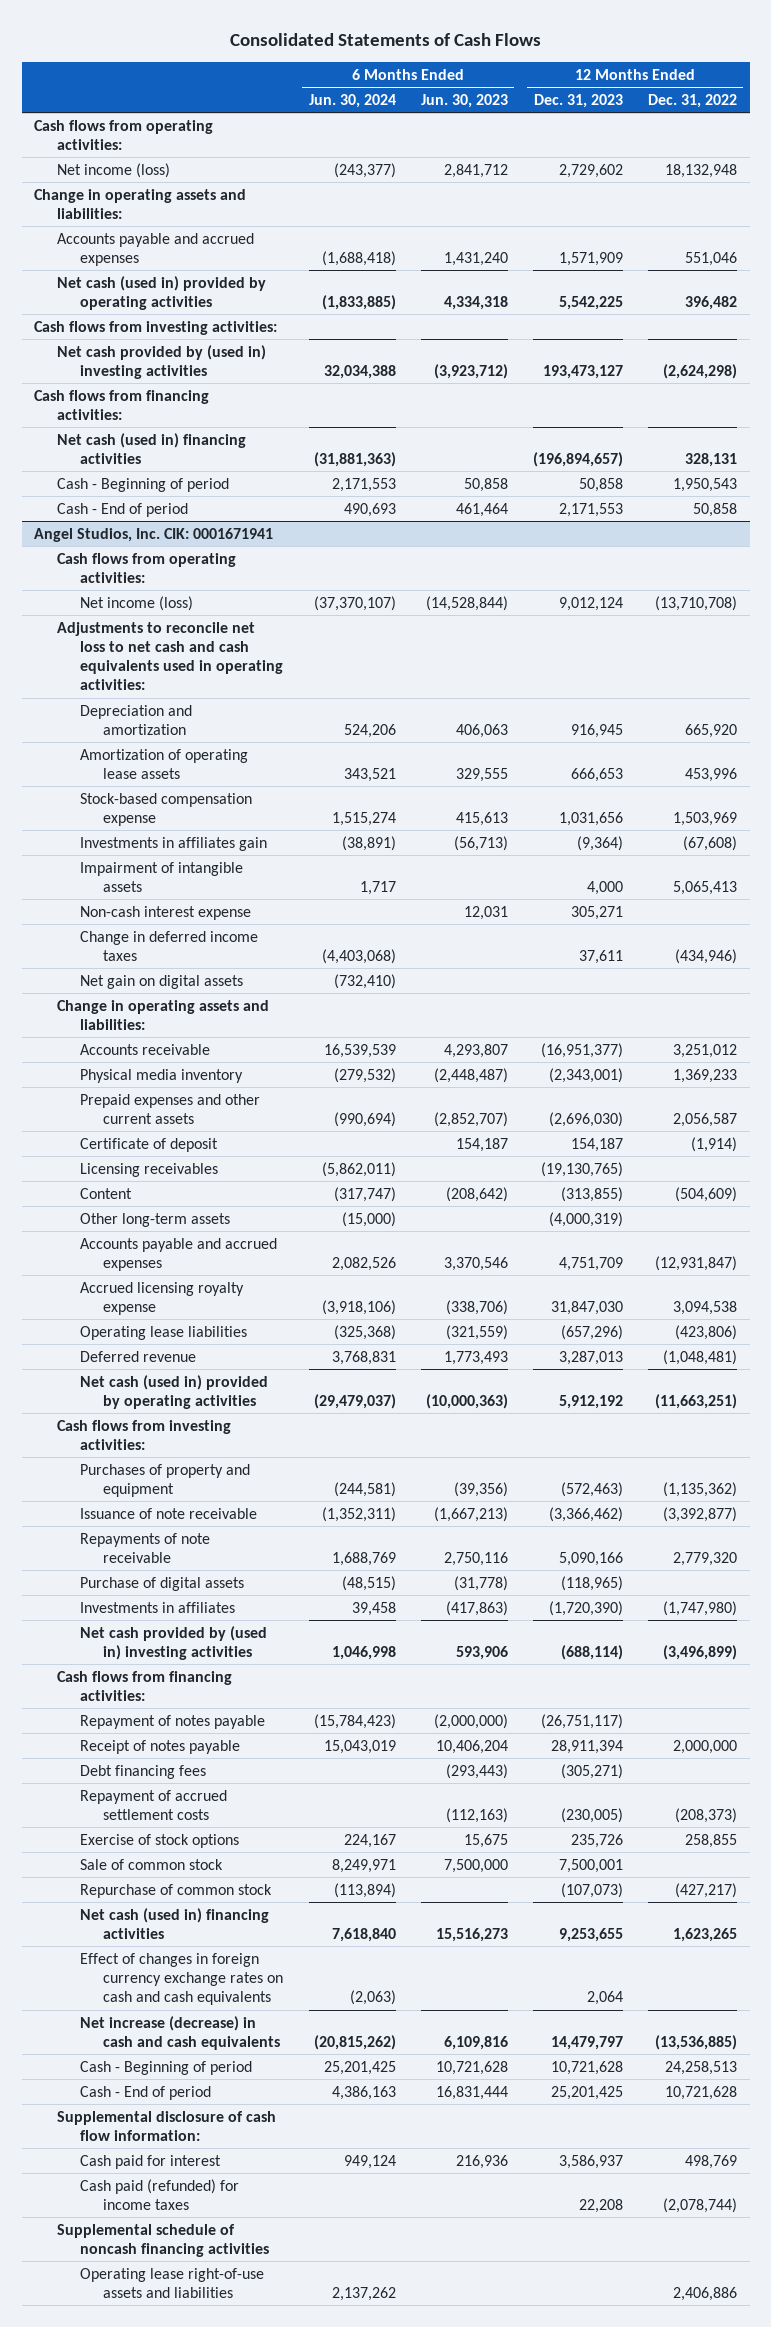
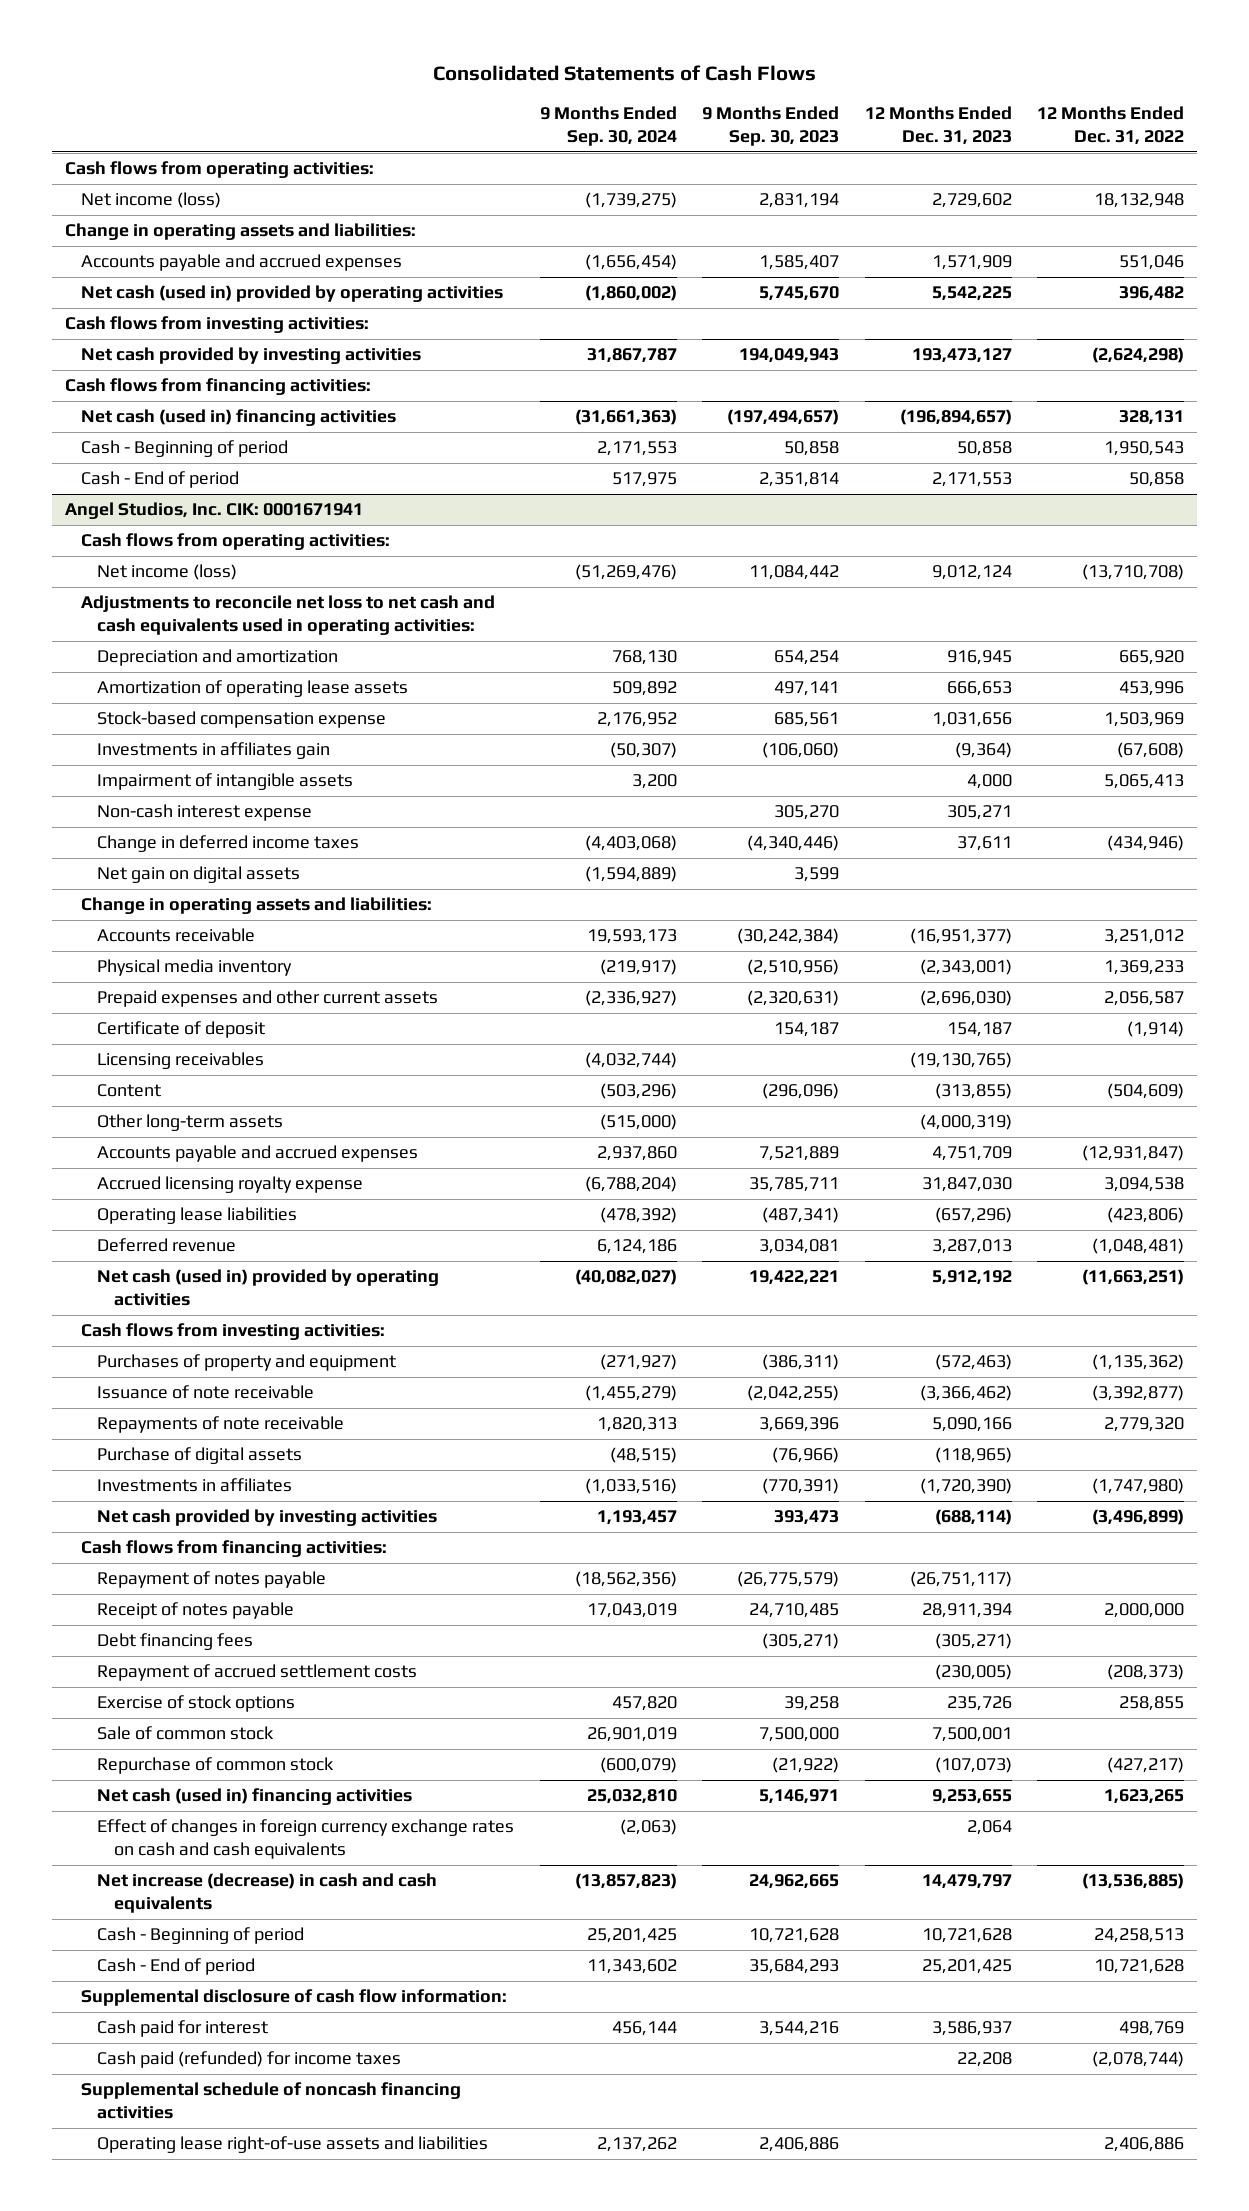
- | 6 Months Ended Jun. 30, 2024 | 6 Months Ended Jun. 30, 2023 | 12 Months Ended Dec. 31, 2023 | 12 Months Ended Dec. 31, 2022
+ | 9 Months Ended Sep. 30, 2024 | 9 Months Ended Sep. 30, 2023 | 12 Months Ended Dec. 31, 2023 | 12 Months Ended Dec. 31, 2022
- Net cash provided by (used in) investing activities | 32,034,388 | (3,923,712) | 193,473,127 | (2,624,298)
+ Net cash provided by investing activities | 31,867,787 | 194,049,943 | 193,473,127 | (2,624,298)
@ Angel Studios, Inc. CIK: 0001671941
- Net cash provided by (used in) investing activities | 1,046,998 | 593,906 | (688,114) | (3,496,899)
+ Net cash provided by investing activities | 1,193,457 | 393,473 | (688,114) | (3,496,899)

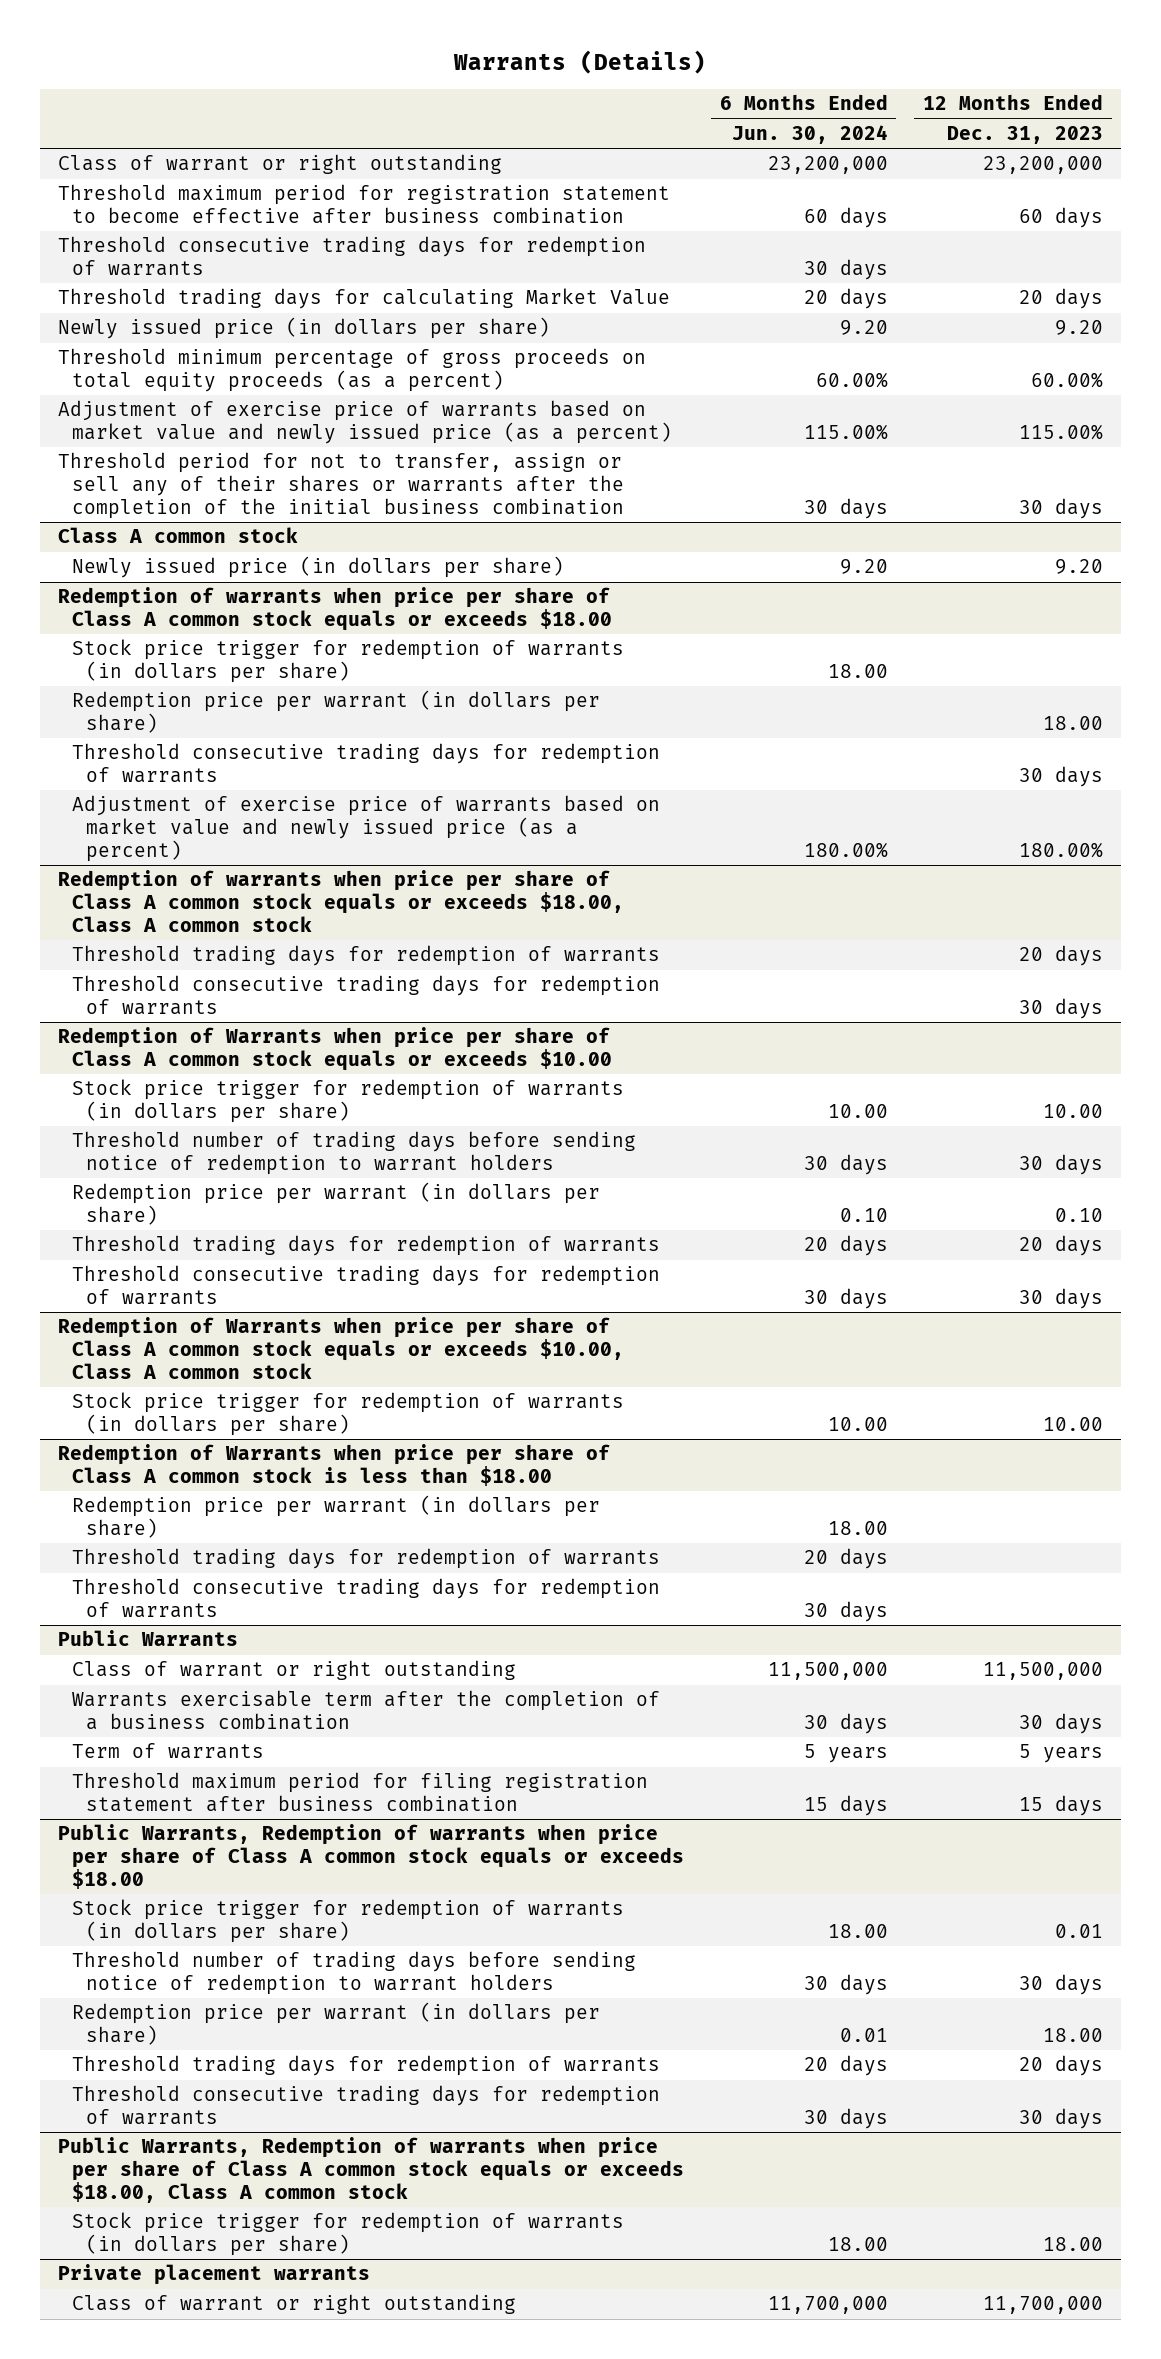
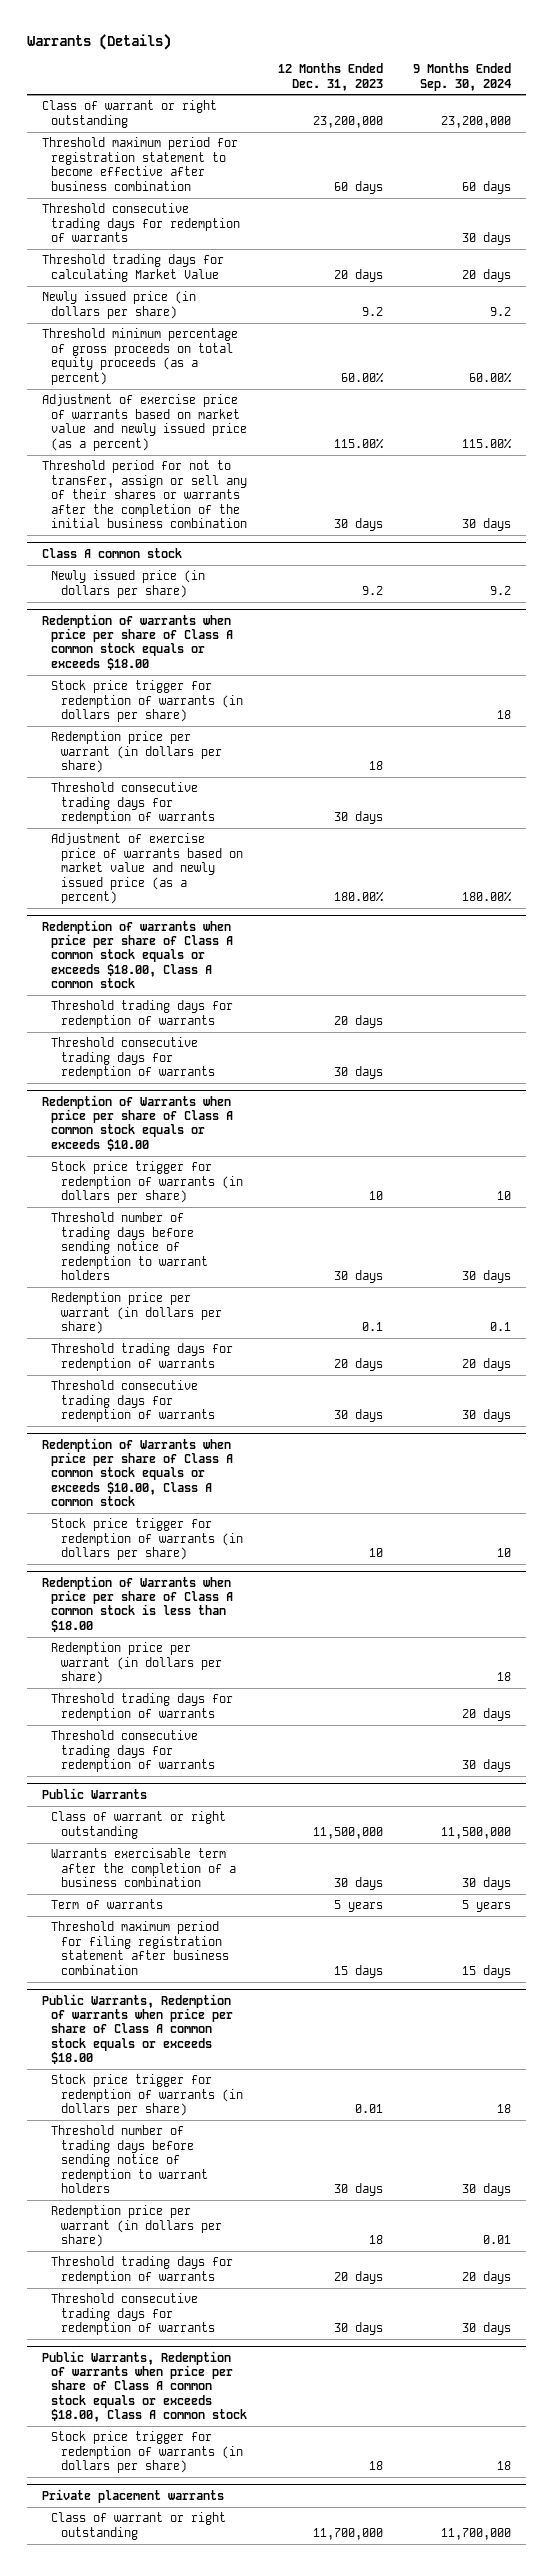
- | 6 Months Ended Jun. 30, 2024 | 12 Months Ended Dec. 31, 2023
+ | 12 Months Ended Dec. 31, 2023 | 9 Months Ended Sep. 30, 2024
- Newly issued price (in dollars per share) | 9.20 | 9.20
+ Newly issued price (in dollars per share) | 9.2 | 9.2
@ Class A common stock
- Newly issued price (in dollars per share) | 9.20 | 9.20
+ Newly issued price (in dollars per share) | 9.2 | 9.2
@ Redemption of warrants when price per share of Class A common stock equals or exceeds $18.00
- Redemption price per warrant (in dollars per share) | | 18.00
+ Redemption price per warrant (in dollars per share) | 18 |
@ Redemption of Warrants when price per share of Class A common stock equals or exceeds $10.00
- Stock price trigger for redemption of warrants (in dollars per share) | 10.00 | 10.00
+ Stock price trigger for redemption of warrants (in dollars per share) | 10 | 10
- Redemption price per warrant (in dollars per share) | 0.10 | 0.10
+ Redemption price per warrant (in dollars per share) | 0.1 | 0.1
@ Redemption of Warrants when price per share of Class A common stock equals or exceeds $10.00, Class A common stock
- Stock price trigger for redemption of warrants (in dollars per share) | 10.00 | 10.00
+ Stock price trigger for redemption of warrants (in dollars per share) | 10 | 10
@ Public Warrants, Redemption of warrants when price per share of Class A common stock equals or exceeds $18.00
- Redemption price per warrant (in dollars per share) | 0.01 | 18.00
+ Redemption price per warrant (in dollars per share) | 18 | 0.01
@ Public Warrants, Redemption of warrants when price per share of Class A common stock equals or exceeds $18.00, Class A common stock
- Stock price trigger for redemption of warrants (in dollars per share) | 18.00 | 18.00
+ Stock price trigger for redemption of warrants (in dollars per share) | 18 | 18

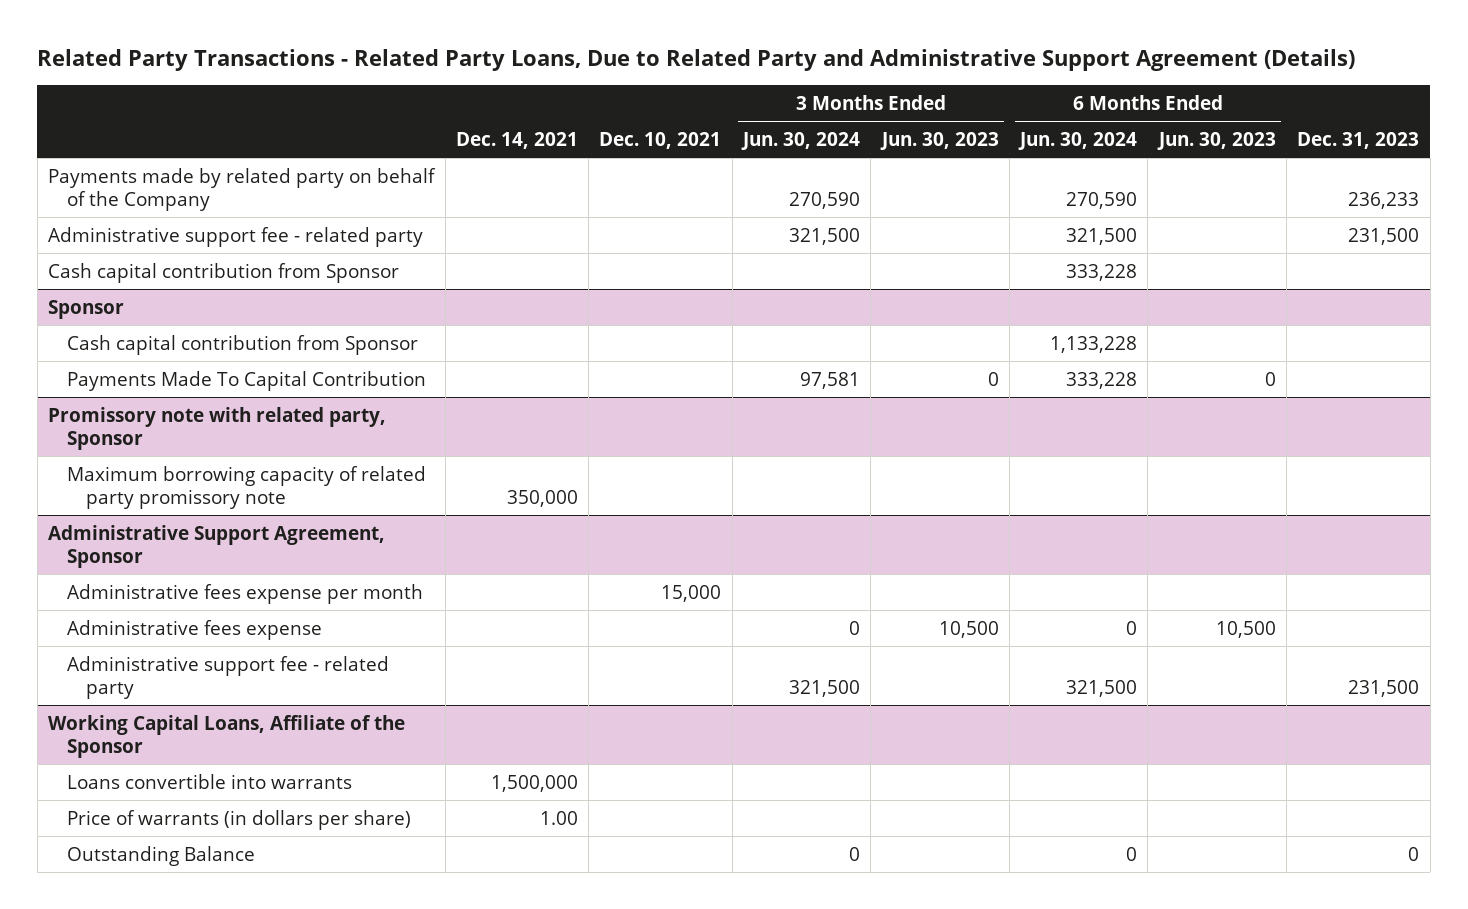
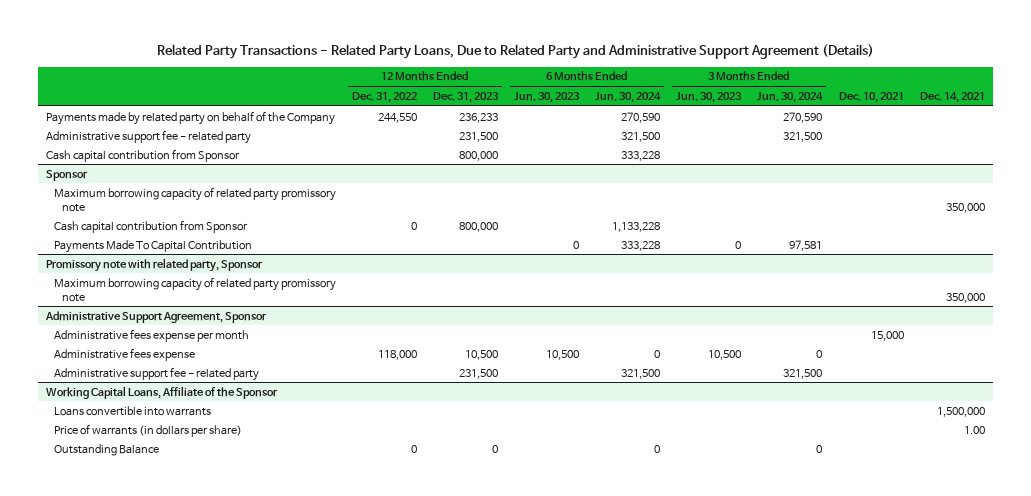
- | Dec. 14, 2021 | Dec. 10, 2021 | 3 Months Ended Jun. 30, 2024 | 3 Months Ended Jun. 30, 2023 | 6 Months Ended Jun. 30, 2024 | 6 Months Ended Jun. 30, 2023 | Dec. 31, 2023
+ | 12 Months Ended Dec. 31, 2022 | 12 Months Ended Dec. 31, 2023 | 6 Months Ended Jun. 30, 2023 | 6 Months Ended Jun. 30, 2024 | 3 Months Ended Jun. 30, 2023 | 3 Months Ended Jun. 30, 2024 | Dec. 10, 2021 | Dec. 14, 2021
@ Sponsor
+ Maximum borrowing capacity of related party promissory note | | | | | | | | 350,000

